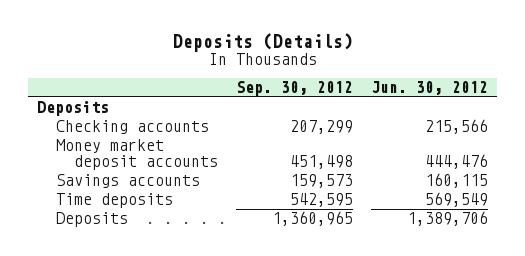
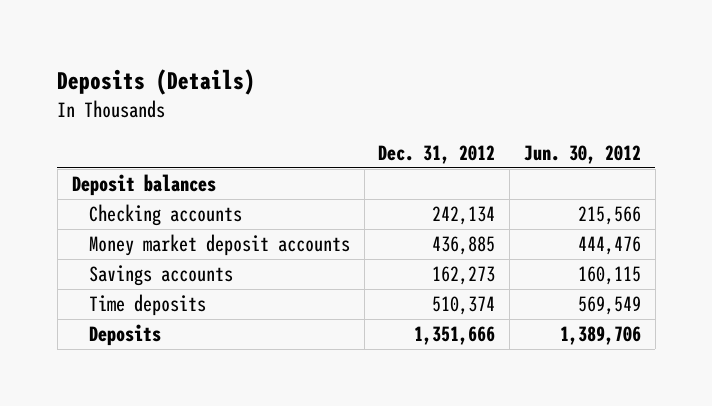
- | Sep. 30, 2012 | Jun. 30, 2012
+ | Dec. 31, 2012 | Jun. 30, 2012
- Deposits
+ Deposit balances

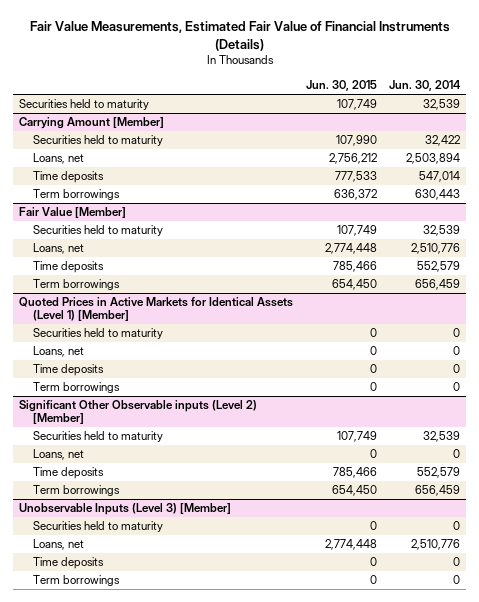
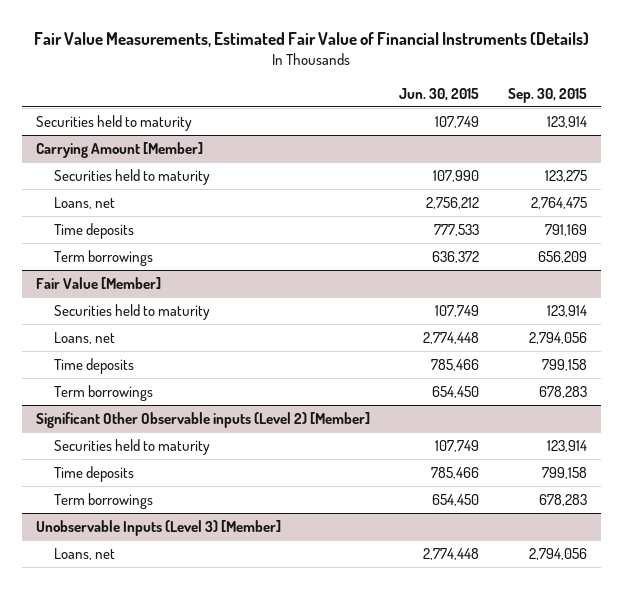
- | Jun. 30, 2015 | Jun. 30, 2014
+ | Jun. 30, 2015 | Sep. 30, 2015
- Quoted Prices in Active Markets for Identical Assets (Level 1) [Member]
- Securities held to maturity | 0 | 0
- Loans, net | 0 | 0
- Time deposits | 0 | 0
- Term borrowings | 0 | 0
@ Significant Other Observable inputs (Level 2) [Member]
- Loans, net | 0 | 0
@ Unobservable Inputs (Level 3) [Member]
- Securities held to maturity | 0 | 0
- Time deposits | 0 | 0
- Term borrowings | 0 | 0

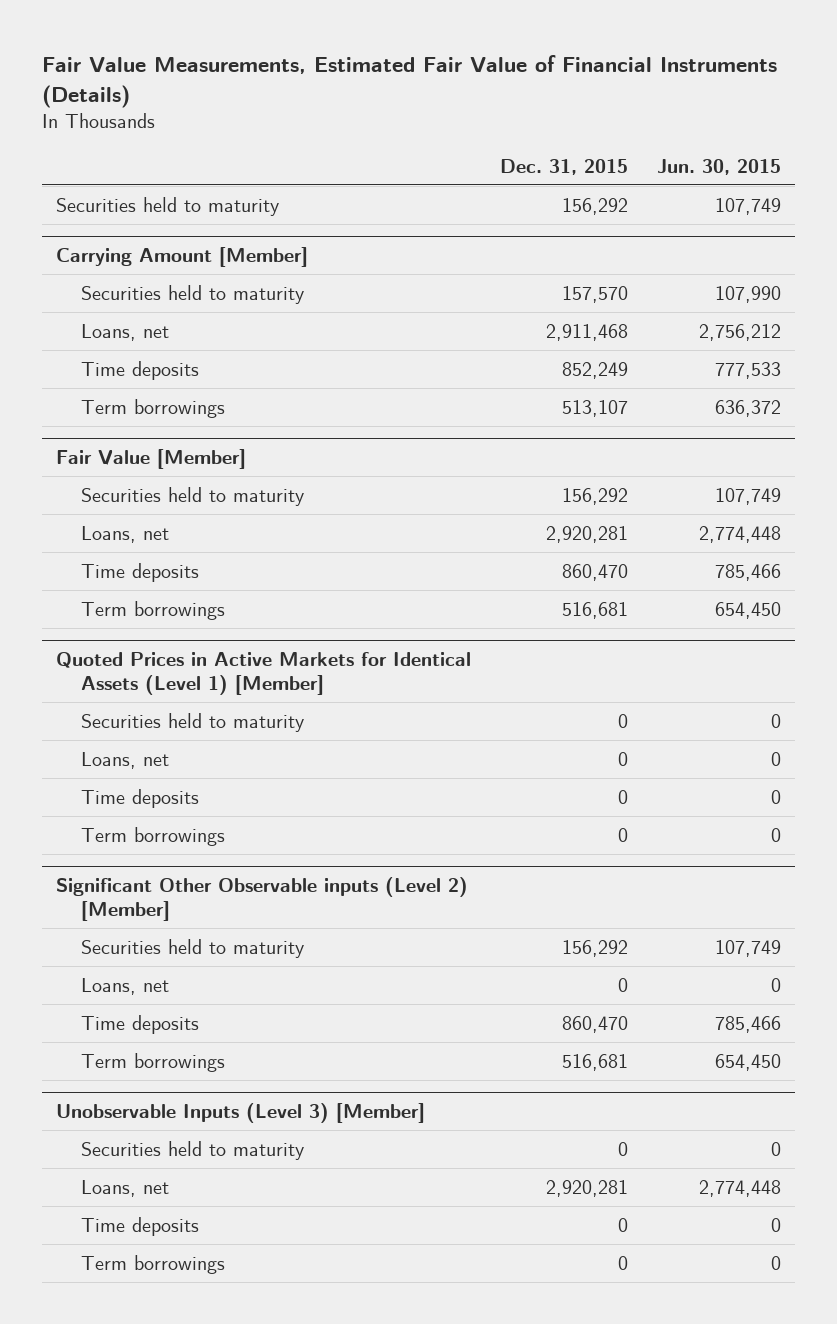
- | Jun. 30, 2015 | Sep. 30, 2015
+ | Dec. 31, 2015 | Jun. 30, 2015
+ Quoted Prices in Active Markets for Identical Assets (Level 1) [Member]
+ Securities held to maturity | 0 | 0
+ Loans, net | 0 | 0
+ Time deposits | 0 | 0
+ Term borrowings | 0 | 0
@ Significant Other Observable inputs (Level 2) [Member]
+ Loans, net | 0 | 0
@ Unobservable Inputs (Level 3) [Member]
+ Securities held to maturity | 0 | 0
+ Time deposits | 0 | 0
+ Term borrowings | 0 | 0

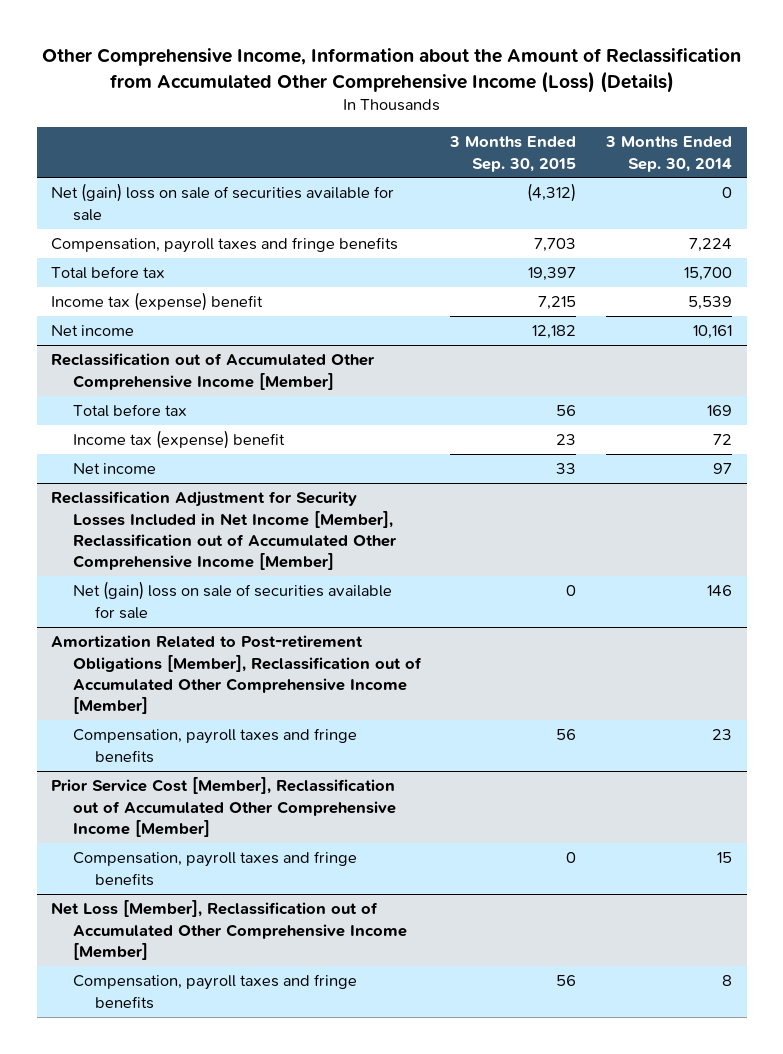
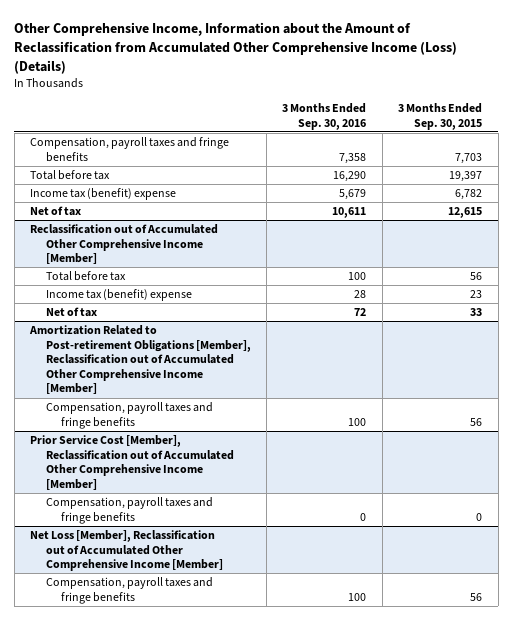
- | 3 Months Ended Sep. 30, 2015 | 3 Months Ended Sep. 30, 2014
+ | 3 Months Ended Sep. 30, 2016 | 3 Months Ended Sep. 30, 2015
- Net (gain) loss on sale of securities available for sale | (4,312) | 0
- Income tax (expense) benefit | 7,215 | 5,539
- Net income | 12,182 | 10,161
+ Income tax (benefit) expense | 5,679 | 6,782
+ Net of tax | 10,611 | 12,615
@ Reclassification out of Accumulated Other Comprehensive Income [Member]
- Income tax (expense) benefit | 23 | 72
- Net income | 33 | 97
- Reclassification Adjustment for Security Losses Included in Net Income [Member], Reclassification out of Accumulated Other Comprehensive Income [Member]
- Net (gain) loss on sale of securities available for sale | 0 | 146
@ Reclassification out of Accumulated Other Comprehensive Income [Member]
+ Income tax (benefit) expense | 28 | 23
+ Net of tax | 72 | 33

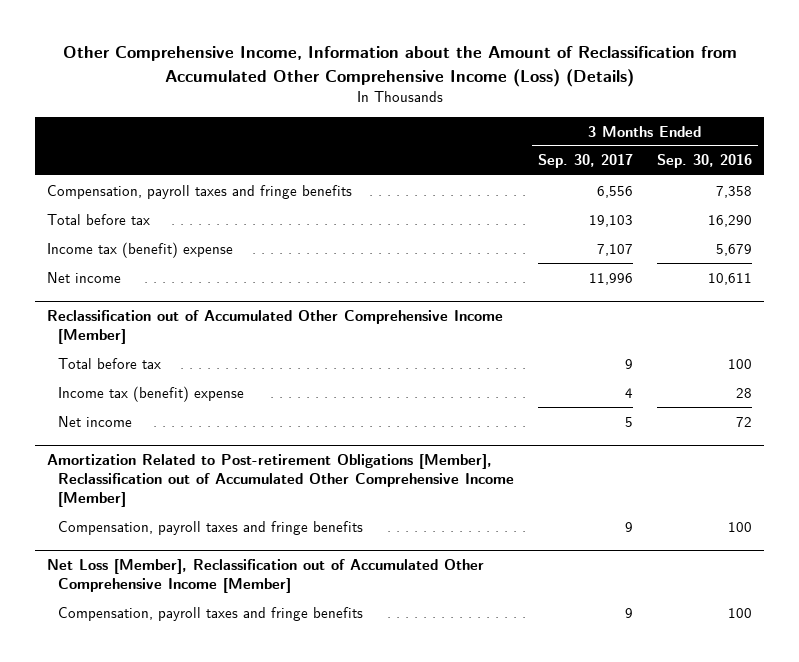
- | 3 Months Ended Sep. 30, 2016 | 3 Months Ended Sep. 30, 2015
+ | 3 Months Ended Sep. 30, 2017 | 3 Months Ended Sep. 30, 2016
- Net of tax | 10,611 | 12,615
+ Net income | 11,996 | 10,611
@ Reclassification out of Accumulated Other Comprehensive Income [Member]
- Net of tax | 72 | 33
+ Net income | 5 | 72
- Prior Service Cost [Member], Reclassification out of Accumulated Other Comprehensive Income [Member]
- Compensation, payroll taxes and fringe benefits | 0 | 0

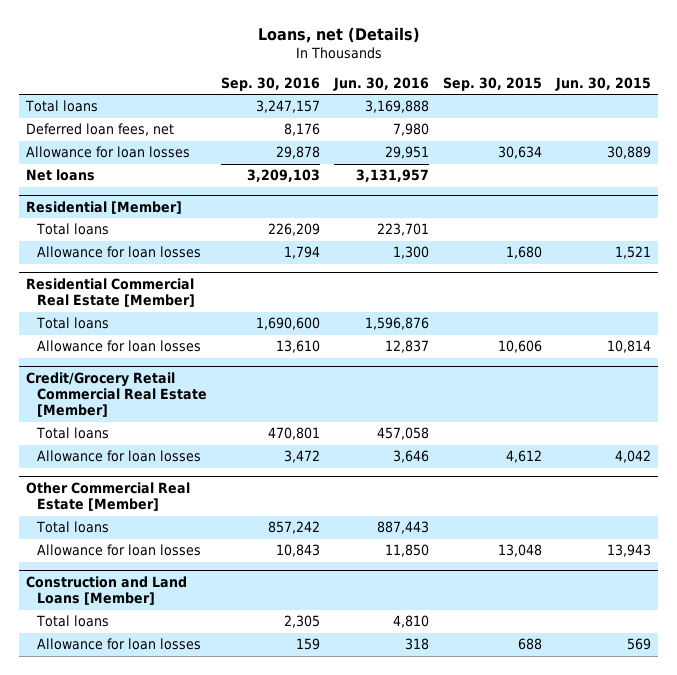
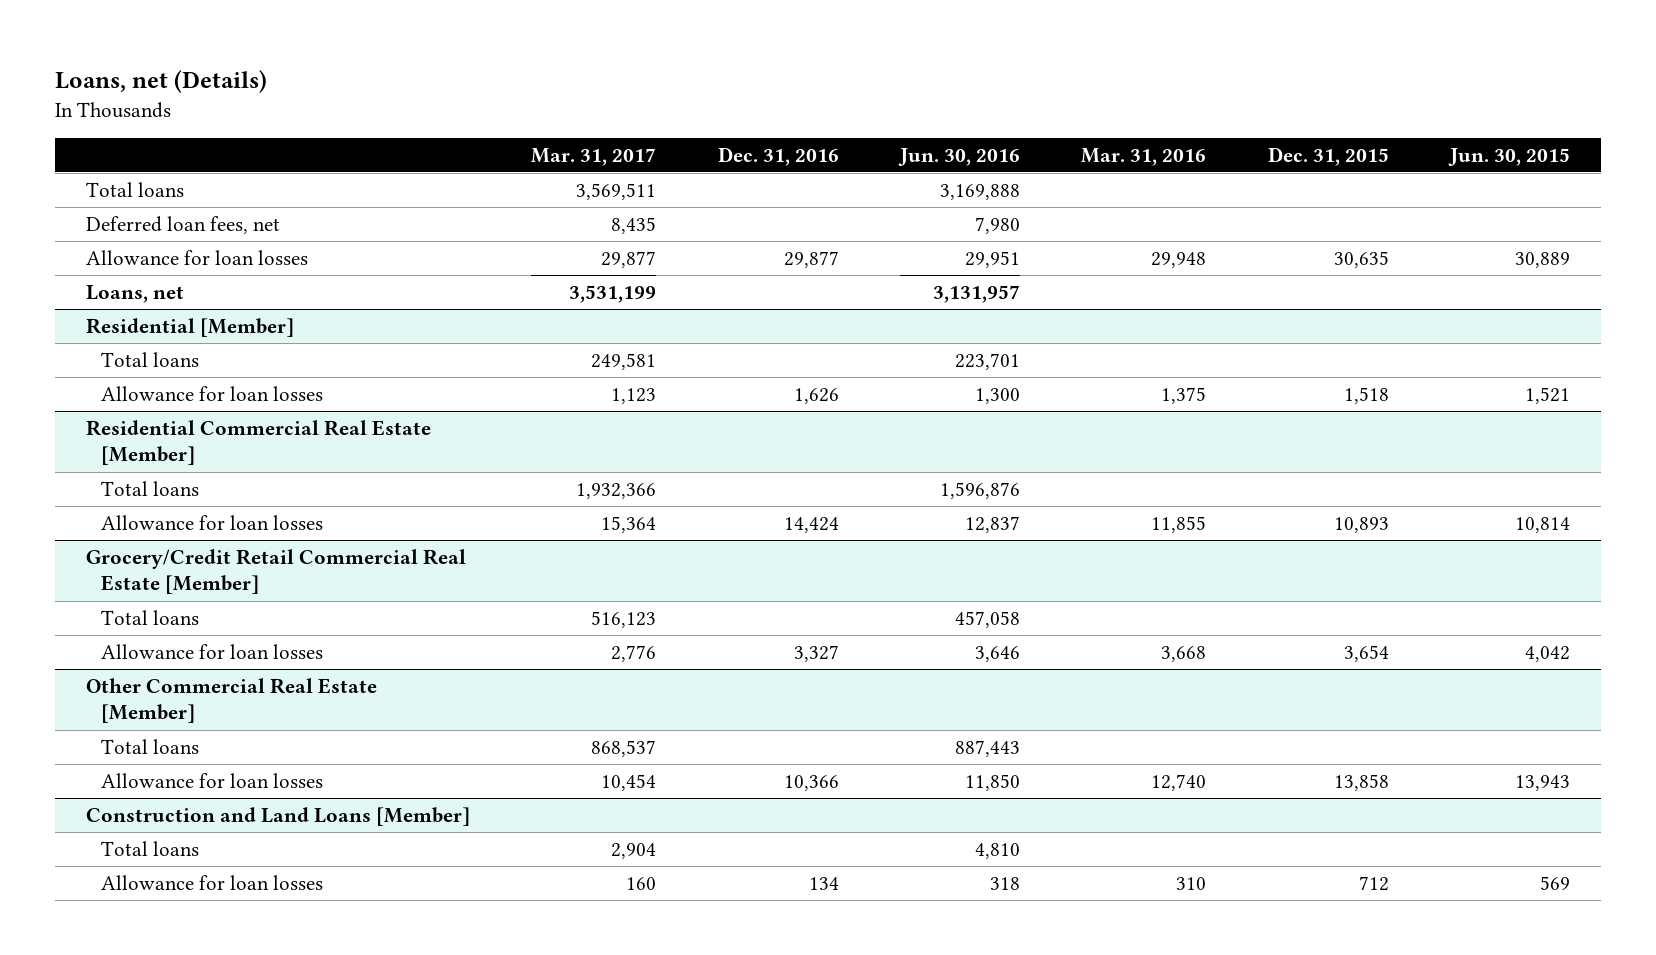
- | Sep. 30, 2016 | Jun. 30, 2016 | Sep. 30, 2015 | Jun. 30, 2015
+ | Mar. 31, 2017 | Dec. 31, 2016 | Jun. 30, 2016 | Mar. 31, 2016 | Dec. 31, 2015 | Jun. 30, 2015
- Net loans | 3,209,103 | 3,131,957 | |
+ Loans, net | 3,531,199 | | 3,131,957 | | |
- Credit/Grocery Retail Commercial Real Estate [Member]
+ Grocery/Credit Retail Commercial Real Estate [Member]

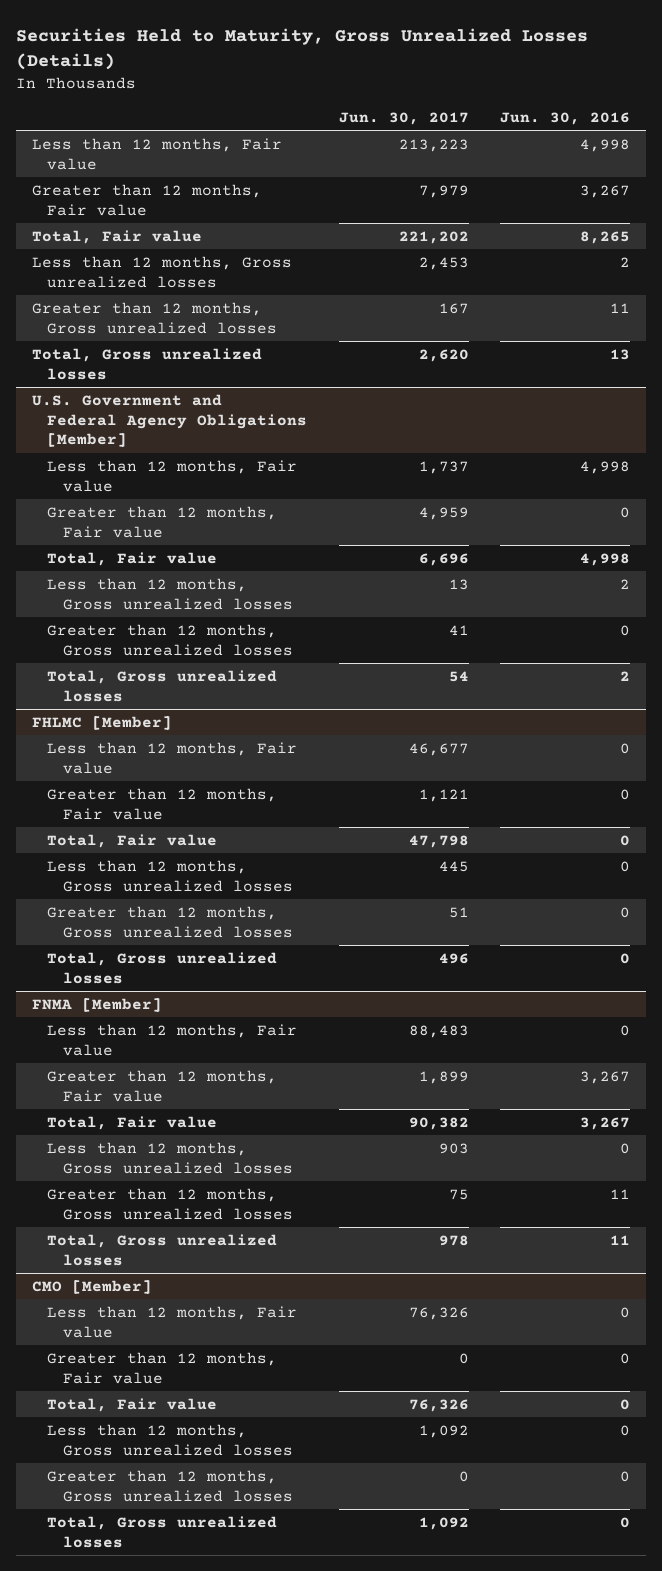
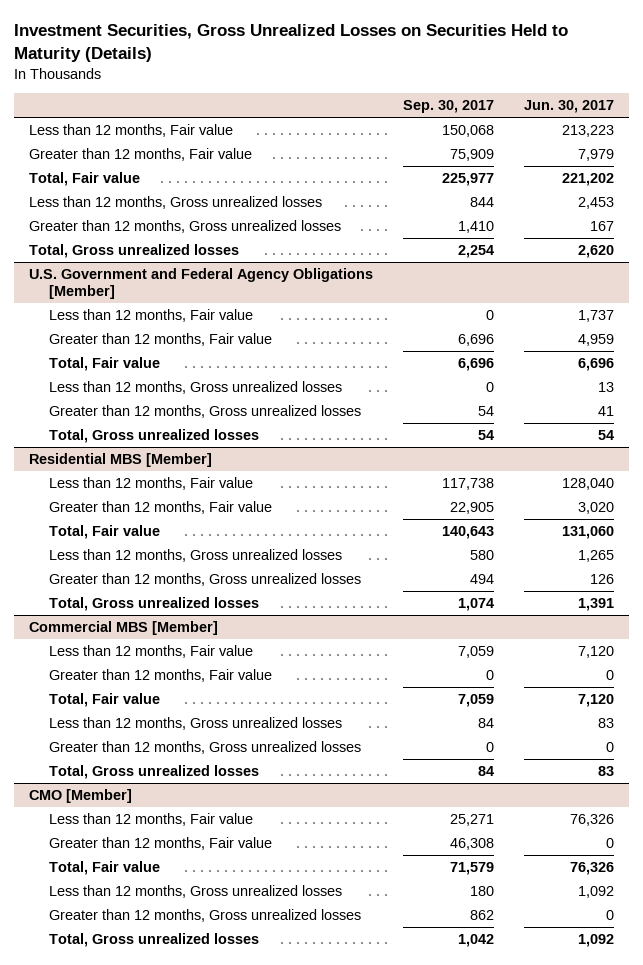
- Securities Held to Maturity, Gross Unrealized Losses (Details)
+ Investment Securities, Gross Unrealized Losses on Securities Held to Maturity (Details)
- | Jun. 30, 2017 | Jun. 30, 2016
+ | Sep. 30, 2017 | Jun. 30, 2017
- FHLMC [Member]
- Less than 12 months, Fair value | 46,677 | 0
- Greater than 12 months, Fair value | 1,121 | 0
- Total, Fair value | 47,798 | 0
- Less than 12 months, Gross unrealized losses | 445 | 0
- Greater than 12 months, Gross unrealized losses | 51 | 0
- Total, Gross unrealized losses | 496 | 0
- FNMA [Member]
- Less than 12 months, Fair value | 88,483 | 0
- Greater than 12 months, Fair value | 1,899 | 3,267
- Total, Fair value | 90,382 | 3,267
- Less than 12 months, Gross unrealized losses | 903 | 0
- Greater than 12 months, Gross unrealized losses | 75 | 11
- Total, Gross unrealized losses | 978 | 11
+ Residential MBS [Member]
+ Less than 12 months, Fair value | 117,738 | 128,040
+ Greater than 12 months, Fair value | 22,905 | 3,020
+ Total, Fair value | 140,643 | 131,060
+ Less than 12 months, Gross unrealized losses | 580 | 1,265
+ Greater than 12 months, Gross unrealized losses | 494 | 126
+ Total, Gross unrealized losses | 1,074 | 1,391
+ Commercial MBS [Member]
+ Less than 12 months, Fair value | 7,059 | 7,120
+ Greater than 12 months, Fair value | 0 | 0
+ Total, Fair value | 7,059 | 7,120
+ Less than 12 months, Gross unrealized losses | 84 | 83
+ Greater than 12 months, Gross unrealized losses | 0 | 0
+ Total, Gross unrealized losses | 84 | 83

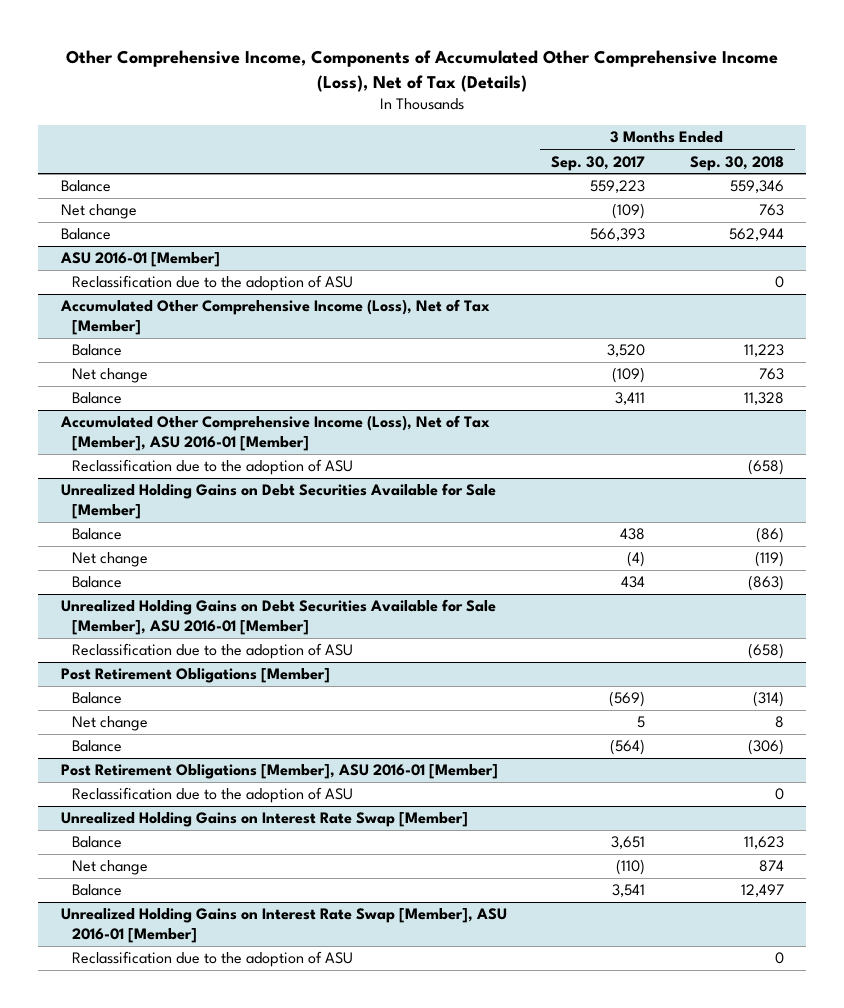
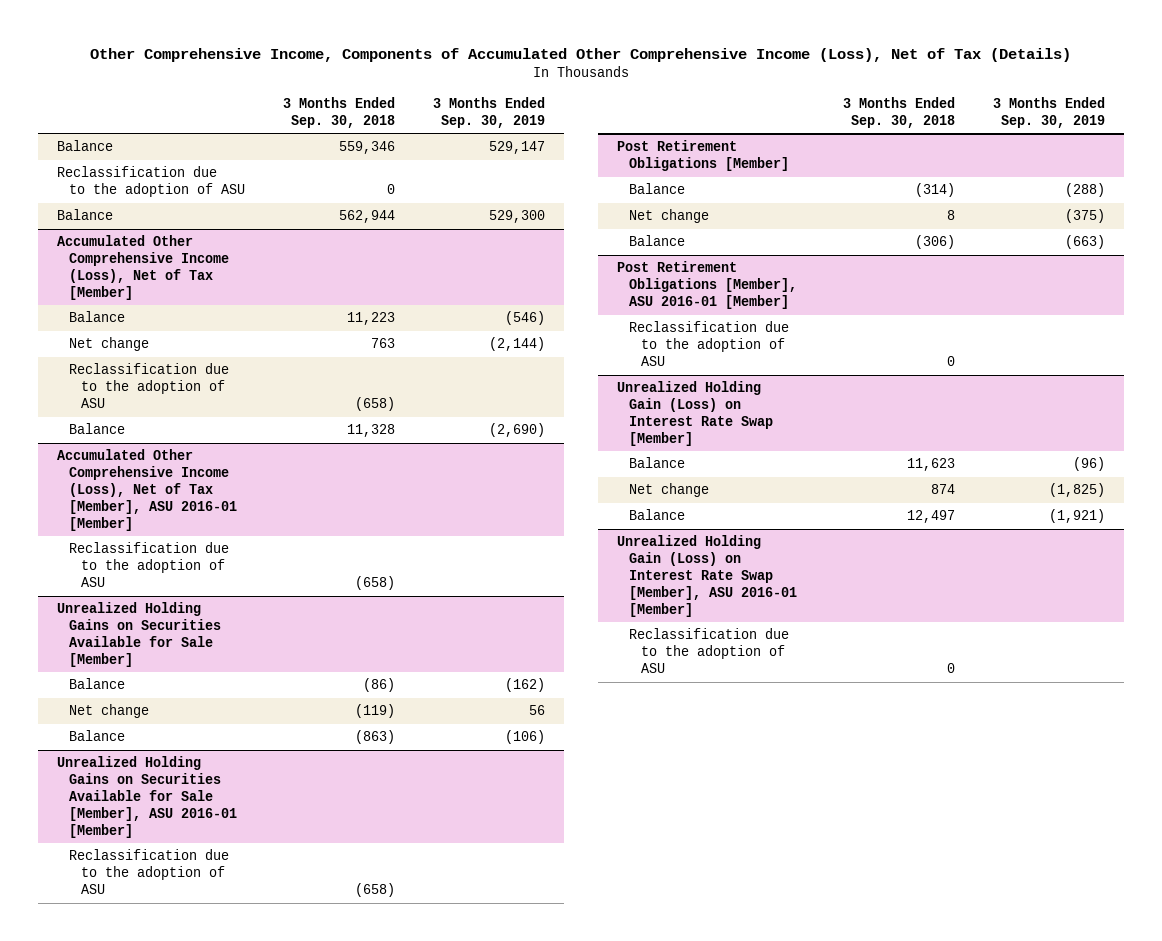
- | 3 Months Ended Sep. 30, 2017 | 3 Months Ended Sep. 30, 2018
+ | 3 Months Ended Sep. 30, 2018 | 3 Months Ended Sep. 30, 2019
- Net change | (109) | 763
- ASU 2016-01 [Member]
moved down: Balance | 562,944 | 529,300
@ Accumulated Other Comprehensive Income (Loss), Net of Tax [Member]
+ Reclassification due to the adoption of ASU | (658) |
- Unrealized Holding Gains on Debt Securities Available for Sale [Member]
+ Unrealized Holding Gains on Securities Available for Sale [Member]
- Unrealized Holding Gains on Debt Securities Available for Sale [Member], ASU 2016-01 [Member]
+ Unrealized Holding Gains on Securities Available for Sale [Member], ASU 2016-01 [Member]
- Unrealized Holding Gains on Interest Rate Swap [Member]
+ Unrealized Holding Gain (Loss) on Interest Rate Swap [Member]
- Unrealized Holding Gains on Interest Rate Swap [Member], ASU 2016-01 [Member]
+ Unrealized Holding Gain (Loss) on Interest Rate Swap [Member], ASU 2016-01 [Member]

